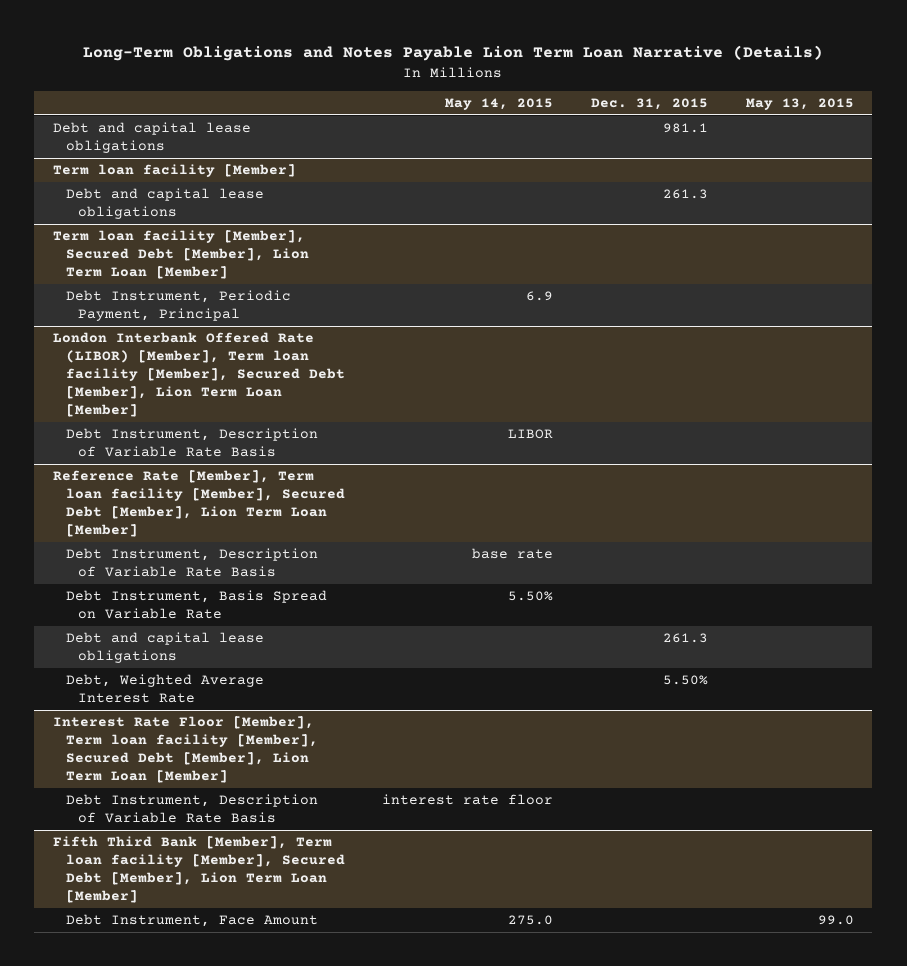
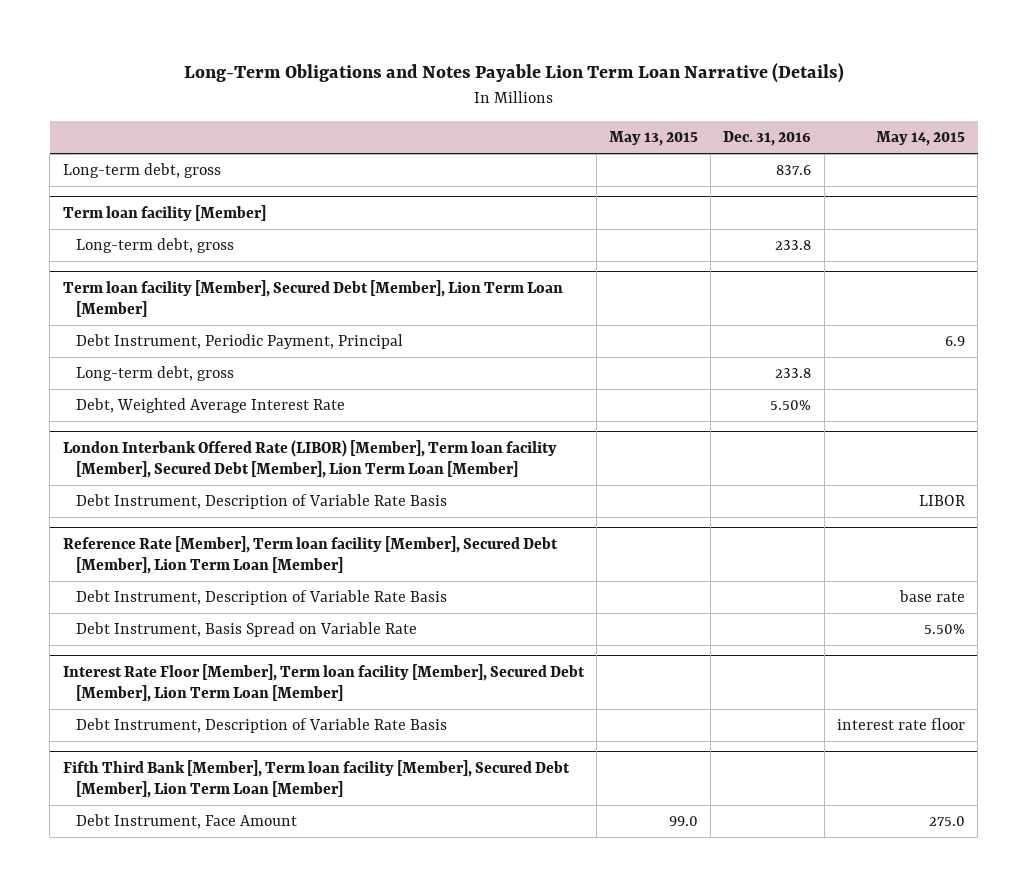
- | May 14, 2015 | Dec. 31, 2015 | May 13, 2015
+ | May 13, 2015 | Dec. 31, 2016 | May 14, 2015
- Debt and capital lease obligations | | 981.1 |
+ Long-term debt, gross | | 837.6 |
@ Term loan facility [Member]
- Debt and capital lease obligations | | 261.3 |
+ Long-term debt, gross | | 233.8 |
@ Term loan facility [Member], Secured Debt [Member], Lion Term Loan [Member]
+ Long-term debt, gross | | 233.8 |
+ Debt, Weighted Average Interest Rate | | 5.50% |
@ Reference Rate [Member], Term loan facility [Member], Secured Debt [Member], Lion Term Loan [Member]
- Debt and capital lease obligations | | 261.3 |
- Debt, Weighted Average Interest Rate | | 5.50% |

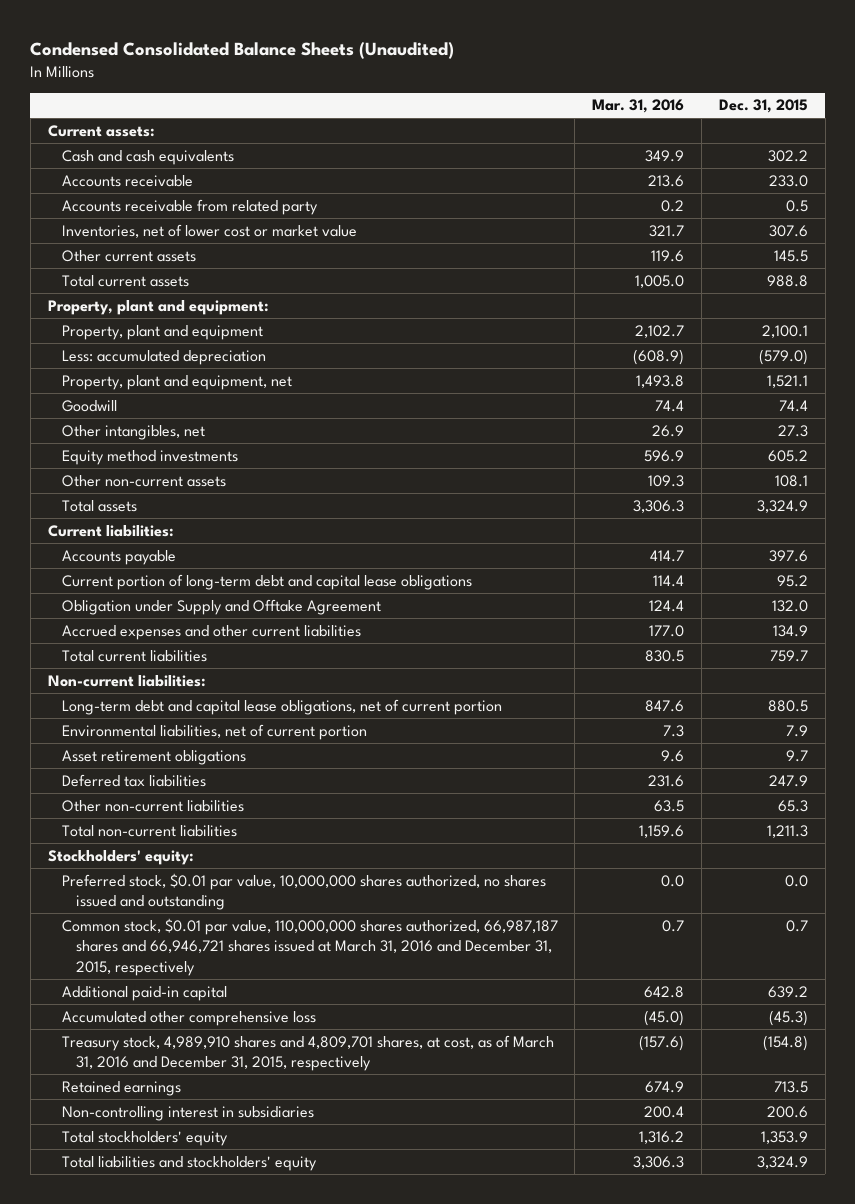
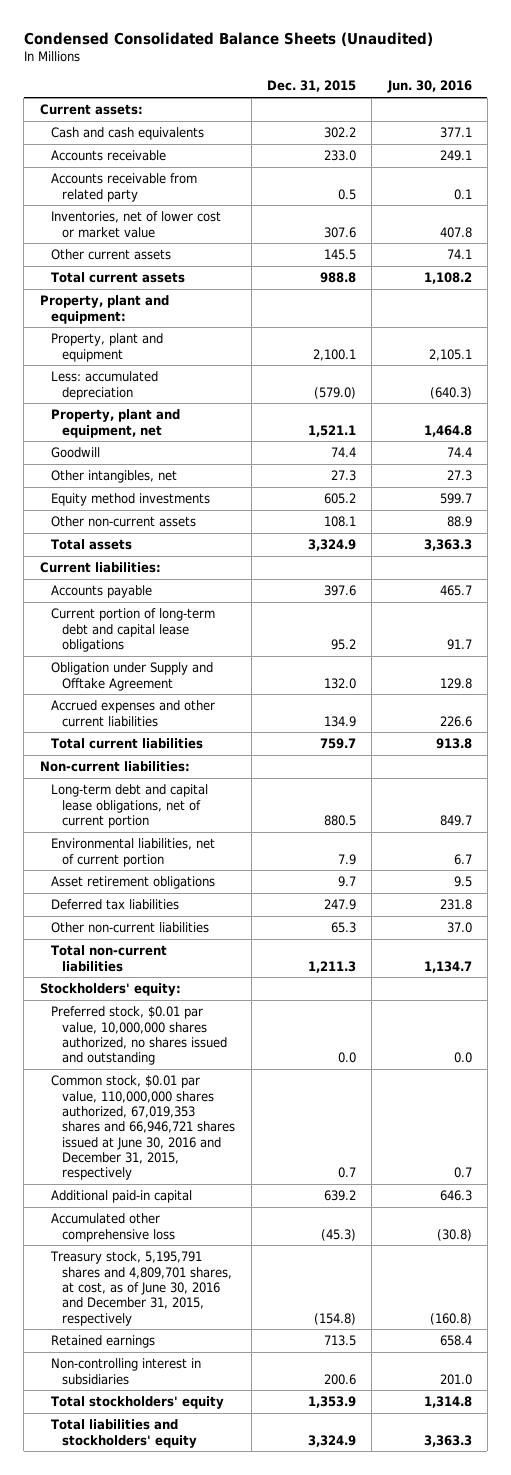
- | Mar. 31, 2016 | Dec. 31, 2015
+ | Dec. 31, 2015 | Jun. 30, 2016
- Common stock, $0.01 par value, 110,000,000 shares authorized, 66,987,187 shares and 66,946,721 shares issued at March 31, 2016 and December 31, 2015, respectively | 0.7 | 0.7
+ Common stock, $0.01 par value, 110,000,000 shares authorized, 67,019,353 shares and 66,946,721 shares issued at June 30, 2016 and December 31, 2015, respectively | 0.7 | 0.7
- Treasury stock, 4,989,910 shares and 4,809,701 shares, at cost, as of March 31, 2016 and December 31, 2015, respectively | (157.6) | (154.8)
+ Treasury stock, 5,195,791 shares and 4,809,701 shares, at cost, as of June 30, 2016 and December 31, 2015, respectively | (154.8) | (160.8)

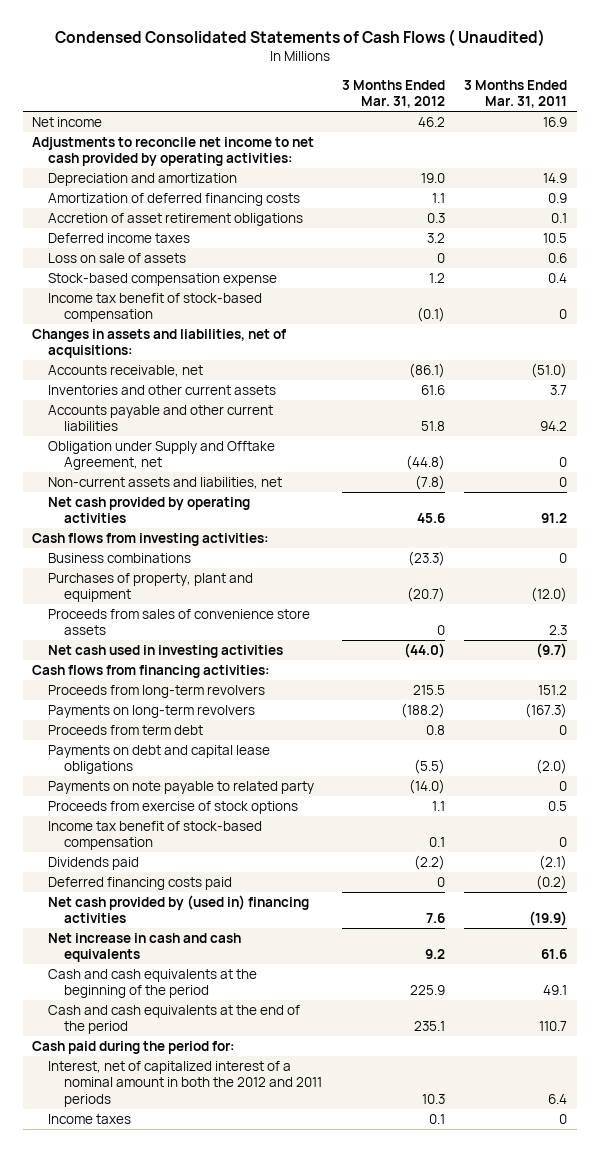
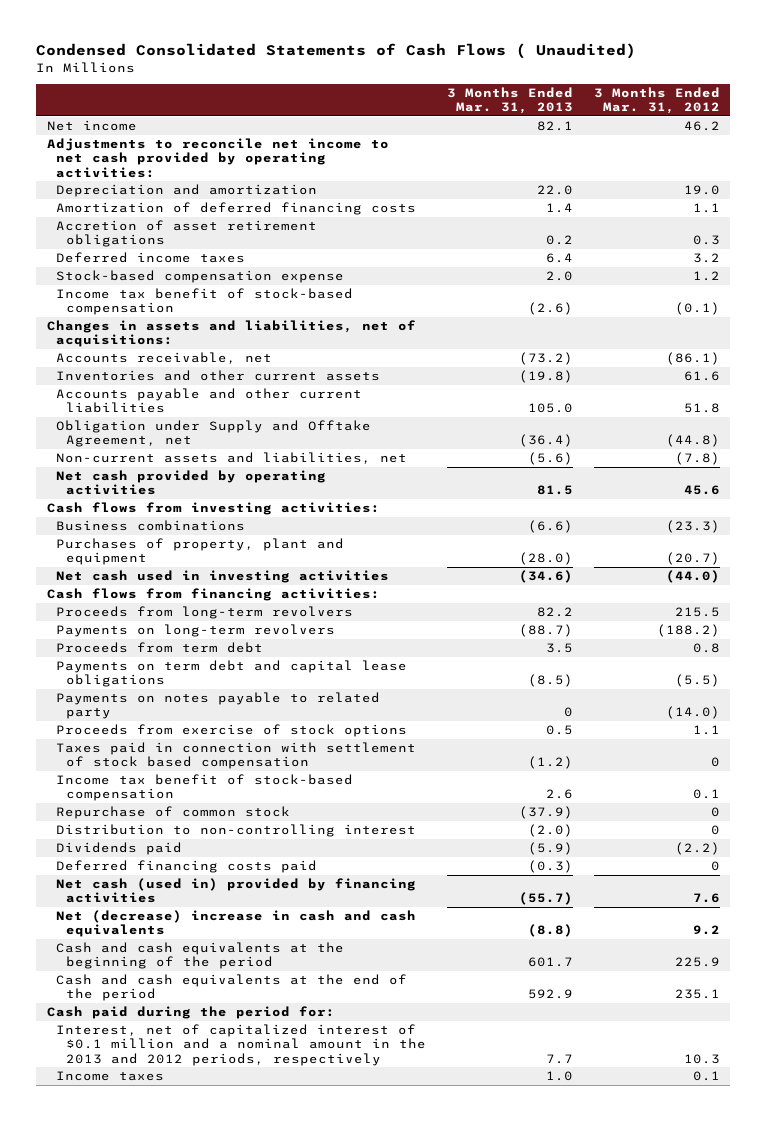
- | 3 Months Ended Mar. 31, 2012 | 3 Months Ended Mar. 31, 2011
+ | 3 Months Ended Mar. 31, 2013 | 3 Months Ended Mar. 31, 2012
- Loss on sale of assets | 0 | 0.6
- Proceeds from sales of convenience store assets | 0 | 2.3
- Payments on debt and capital lease obligations | (5.5) | (2.0)
- Payments on note payable to related party | (14.0) | 0
+ Payments on term debt and capital lease obligations | (8.5) | (5.5)
+ Payments on notes payable to related party | 0 | (14.0)
+ Taxes paid in connection with settlement of stock based compensation | (1.2) | 0
+ Repurchase of common stock | (37.9) | 0
+ Distribution to non-controlling interest | (2.0) | 0
- Net cash provided by (used in) financing activities | 7.6 | (19.9)
- Net increase in cash and cash equivalents | 9.2 | 61.6
+ Net cash (used in) provided by financing activities | (55.7) | 7.6
+ Net (decrease) increase in cash and cash equivalents | (8.8) | 9.2
- Interest, net of capitalized interest of a nominal amount in both the 2012 and 2011 periods | 10.3 | 6.4
+ Interest, net of capitalized interest of $0.1 million and a nominal amount in the 2013 and 2012 periods, respectively | 7.7 | 10.3

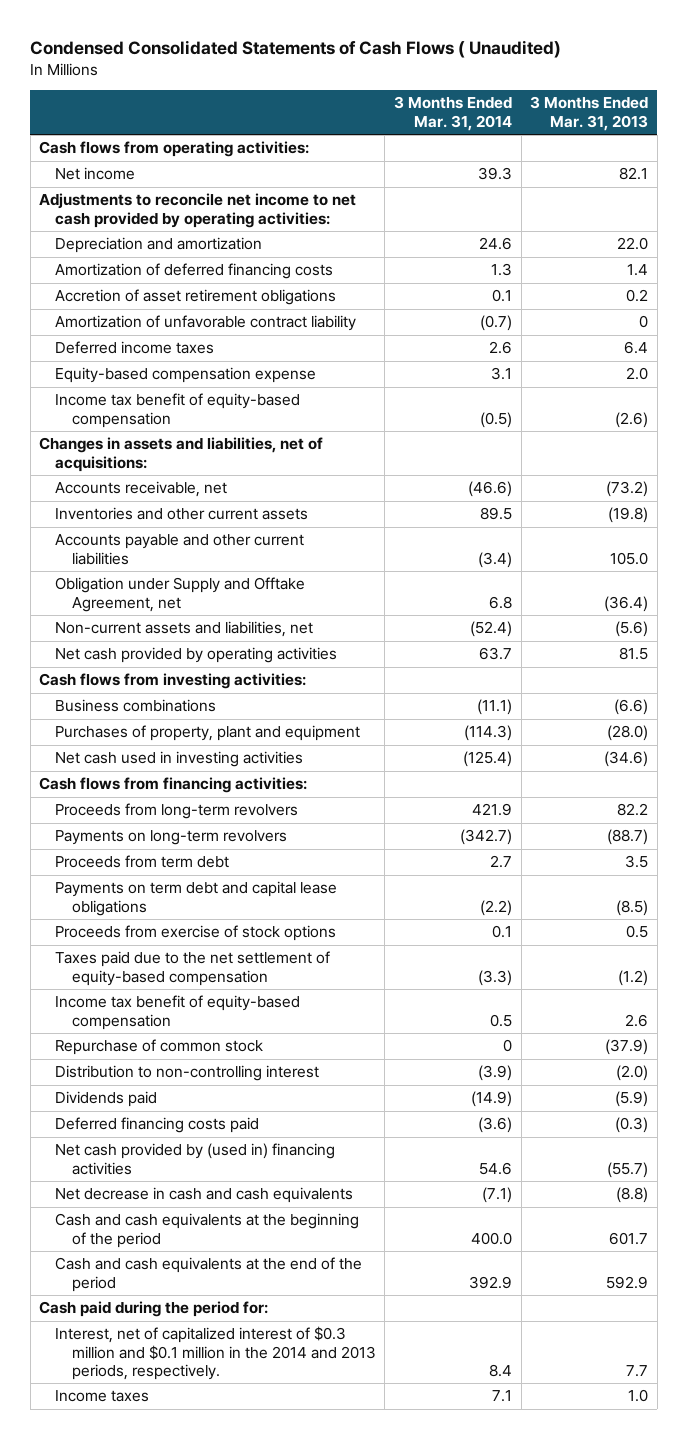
- | 3 Months Ended Mar. 31, 2013 | 3 Months Ended Mar. 31, 2012
+ | 3 Months Ended Mar. 31, 2014 | 3 Months Ended Mar. 31, 2013
+ Cash flows from operating activities:
+ Amortization of unfavorable contract liability | (0.7) | 0
- Stock-based compensation expense | 2.0 | 1.2
- Income tax benefit of stock-based compensation | (2.6) | (0.1)
+ Equity-based compensation expense | 3.1 | 2.0
+ Income tax benefit of equity-based compensation | (0.5) | (2.6)
- Payments on notes payable to related party | 0 | (14.0)
- Taxes paid in connection with settlement of stock based compensation | (1.2) | 0
- Income tax benefit of stock-based compensation | 2.6 | 0.1
+ Taxes paid due to the net settlement of equity-based compensation | (3.3) | (1.2)
+ Income tax benefit of equity-based compensation | 0.5 | 2.6
- Net cash (used in) provided by financing activities | (55.7) | 7.6
- Net (decrease) increase in cash and cash equivalents | (8.8) | 9.2
+ Net cash provided by (used in) financing activities | 54.6 | (55.7)
+ Net decrease in cash and cash equivalents | (7.1) | (8.8)
- Interest, net of capitalized interest of $0.1 million and a nominal amount in the 2013 and 2012 periods, respectively | 7.7 | 10.3
+ Interest, net of capitalized interest of $0.3 million and $0.1 million in the 2014 and 2013 periods, respectively. | 8.4 | 7.7

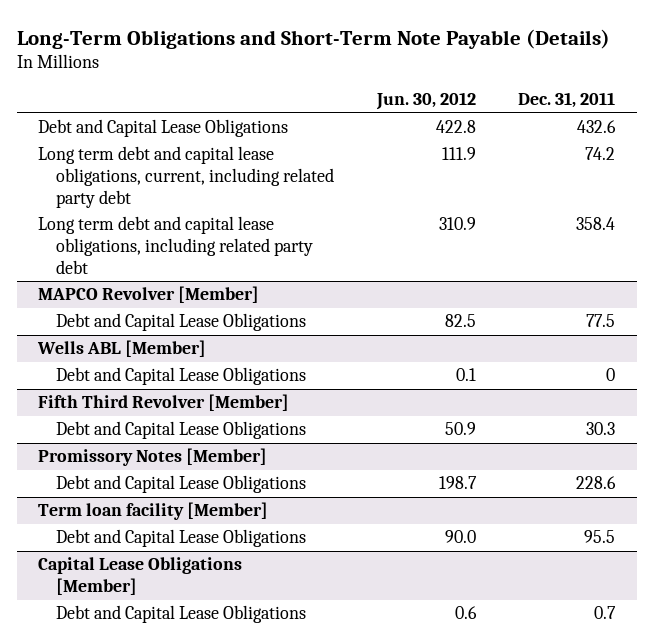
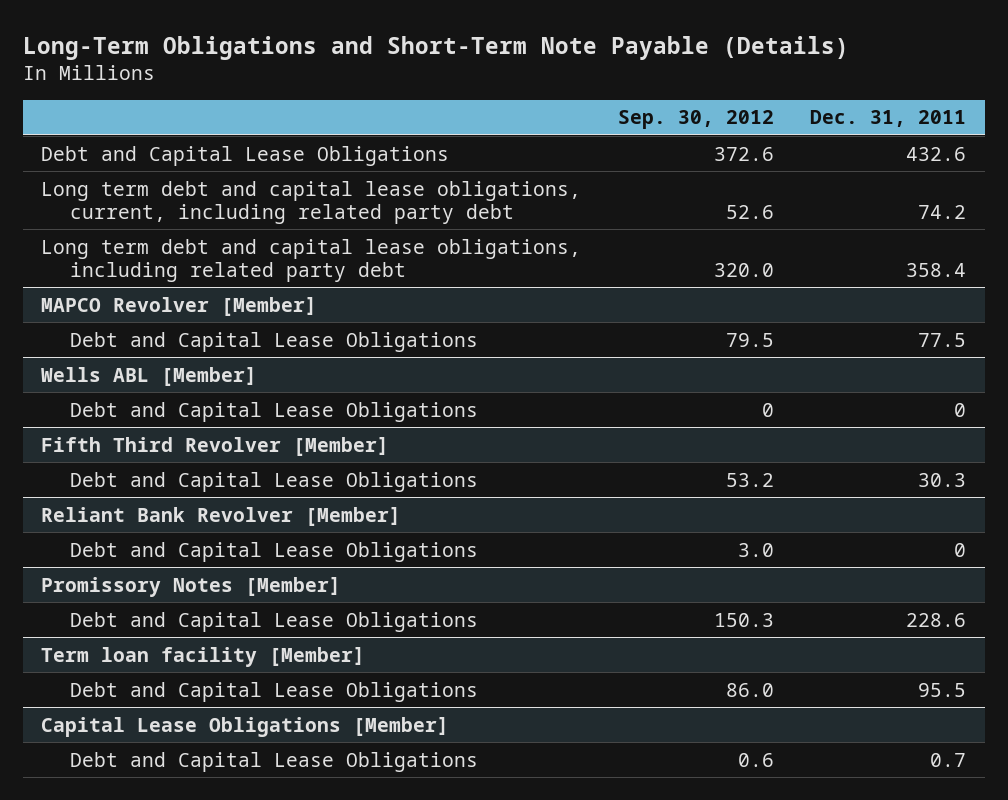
- | Jun. 30, 2012 | Dec. 31, 2011
+ | Sep. 30, 2012 | Dec. 31, 2011
+ Reliant Bank Revolver [Member]
+ Debt and Capital Lease Obligations | 3.0 | 0

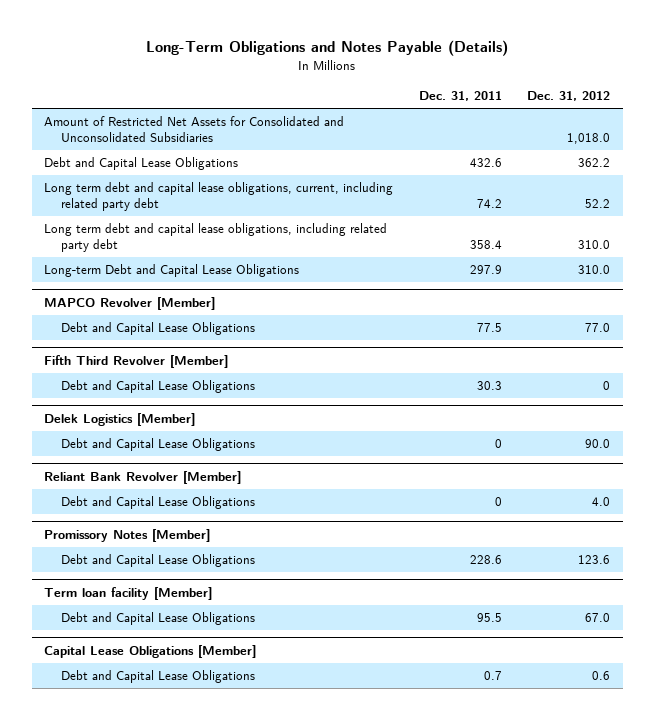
- Long-Term Obligations and Short-Term Note Payable (Details)
+ Long-Term Obligations and Notes Payable (Details)
- | Sep. 30, 2012 | Dec. 31, 2011
+ | Dec. 31, 2011 | Dec. 31, 2012
+ Amount of Restricted Net Assets for Consolidated and Unconsolidated Subsidiaries | | 1,018.0
+ Long-term Debt and Capital Lease Obligations | 297.9 | 310.0
- Wells ABL [Member]
- Debt and Capital Lease Obligations | 0 | 0
+ Delek Logistics [Member]
+ Debt and Capital Lease Obligations | 0 | 90.0

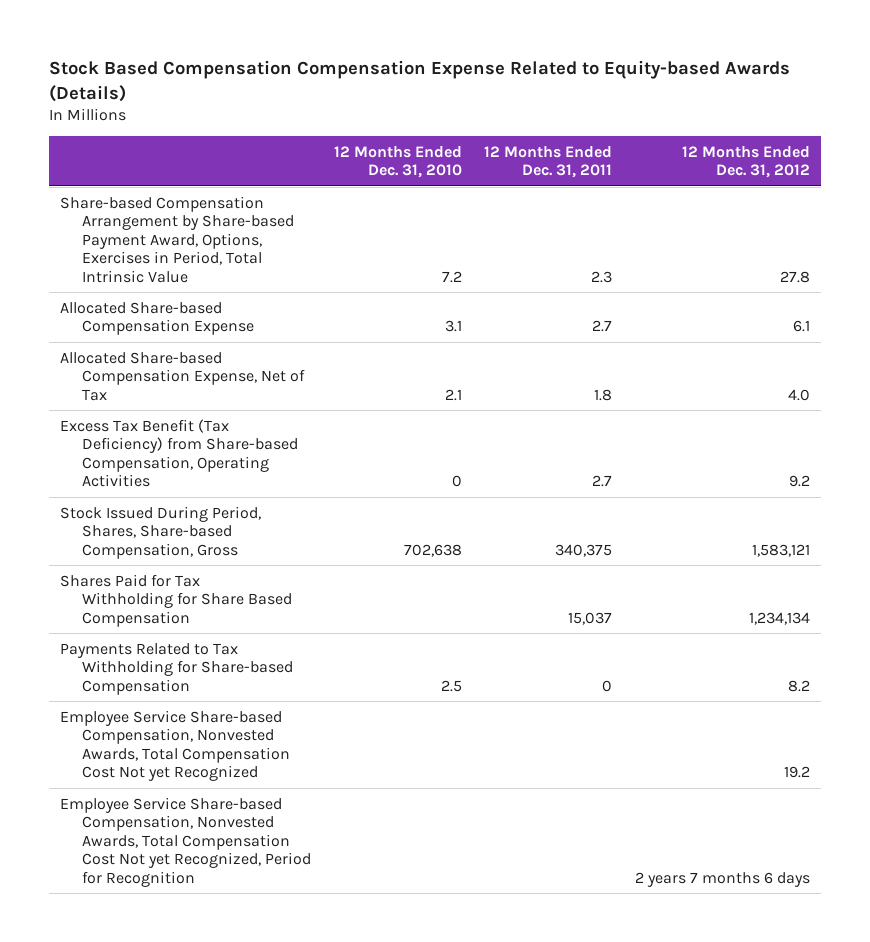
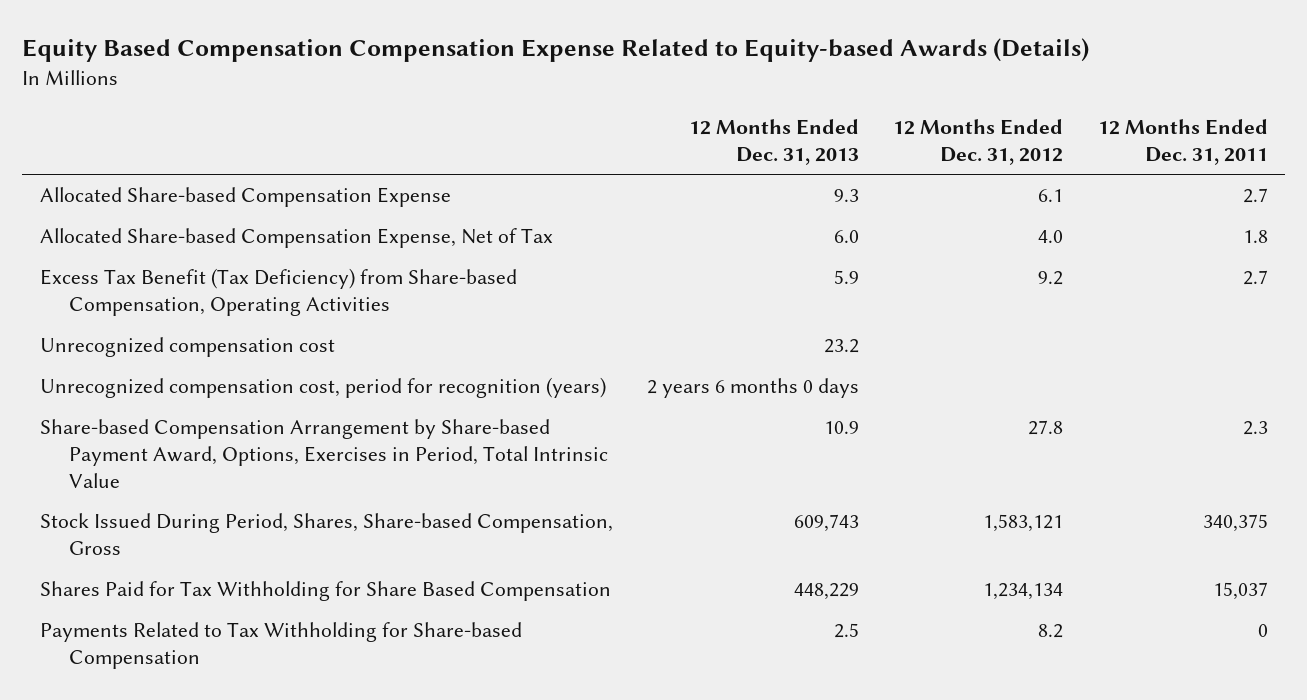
- Stock Based Compensation Compensation Expense Related to Equity-based Awards (Details)
+ Equity Based Compensation Compensation Expense Related to Equity-based Awards (Details)
- | 12 Months Ended Dec. 31, 2010 | 12 Months Ended Dec. 31, 2011 | 12 Months Ended Dec. 31, 2012
+ | 12 Months Ended Dec. 31, 2013 | 12 Months Ended Dec. 31, 2012 | 12 Months Ended Dec. 31, 2011
+ Unrecognized compensation cost | 23.2 | |
+ Unrecognized compensation cost, period for recognition (years) | 2 years 6 months 0 days | |
moved down: Share-based Compensation Arrangement by Share-based Payment Award, Options, Exercises in Period, Total Intrinsic Value | 10.9 | 27.8 | 2.3
- Employee Service Share-based Compensation, Nonvested Awards, Total Compensation Cost Not yet Recognized | | | 19.2
- Employee Service Share-based Compensation, Nonvested Awards, Total Compensation Cost Not yet Recognized, Period for Recognition | | | 2 years 7 months 6 days

